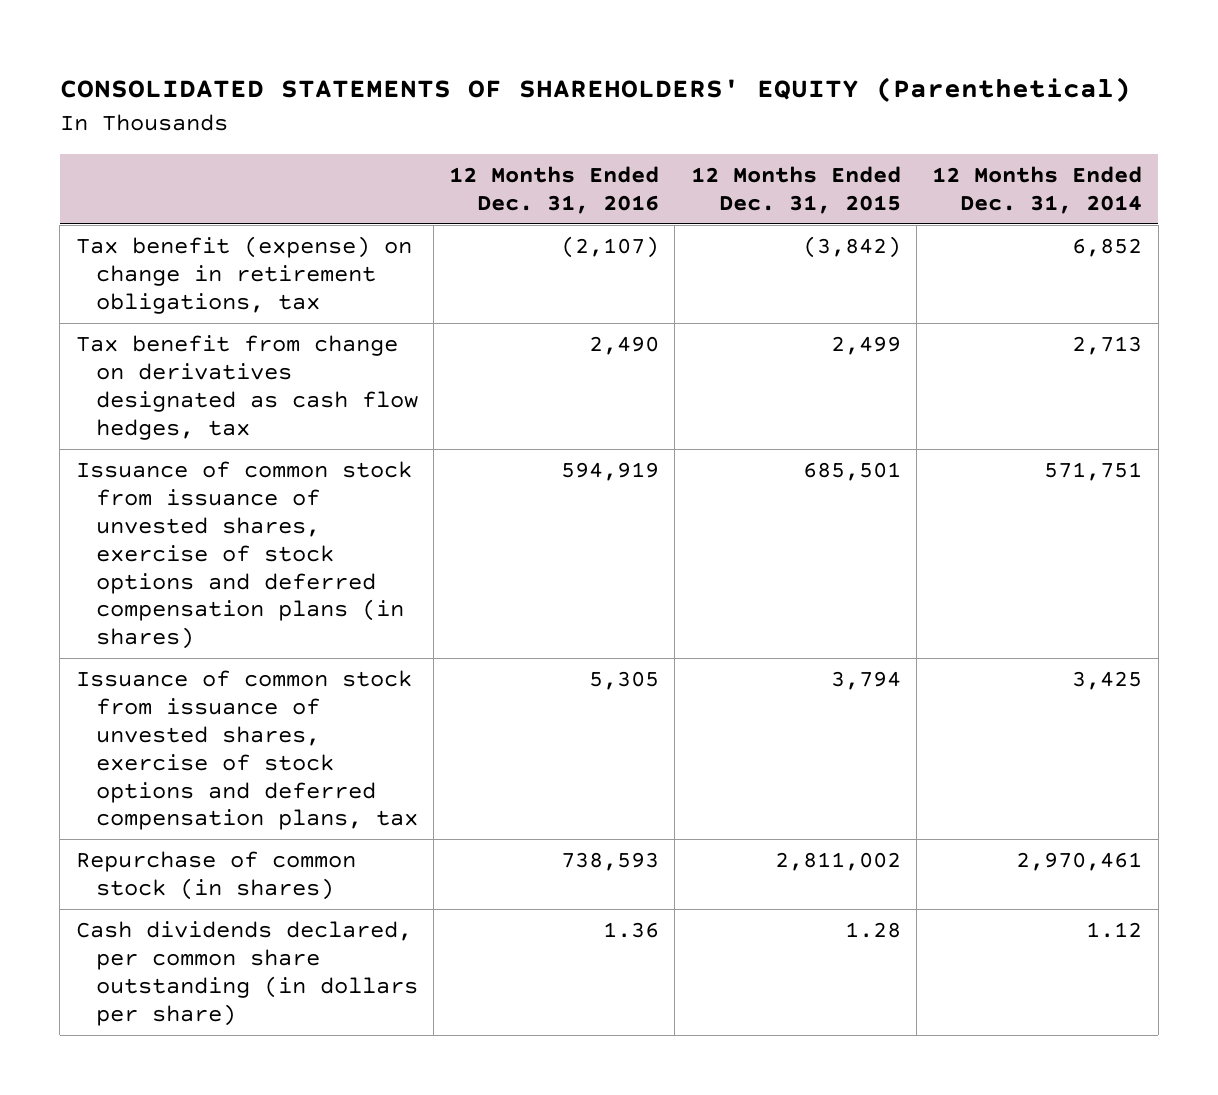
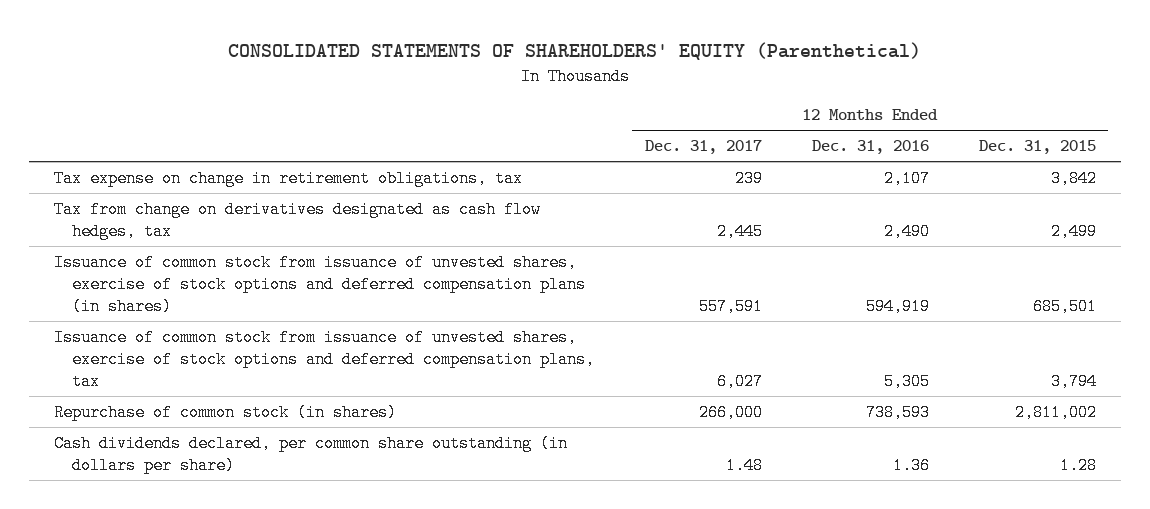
- | 12 Months Ended Dec. 31, 2016 | 12 Months Ended Dec. 31, 2015 | 12 Months Ended Dec. 31, 2014
+ | 12 Months Ended Dec. 31, 2017 | 12 Months Ended Dec. 31, 2016 | 12 Months Ended Dec. 31, 2015
- Tax benefit (expense) on change in retirement obligations, tax | (2,107) | (3,842) | 6,852
- Tax benefit from change on derivatives designated as cash flow hedges, tax | 2,490 | 2,499 | 2,713
+ Tax expense on change in retirement obligations, tax | 239 | 2,107 | 3,842
+ Tax from change on derivatives designated as cash flow hedges, tax | 2,445 | 2,490 | 2,499

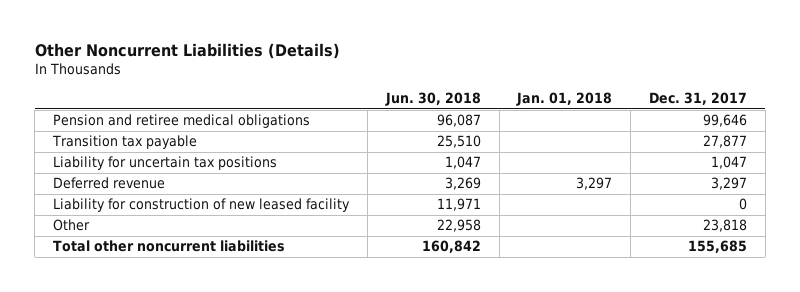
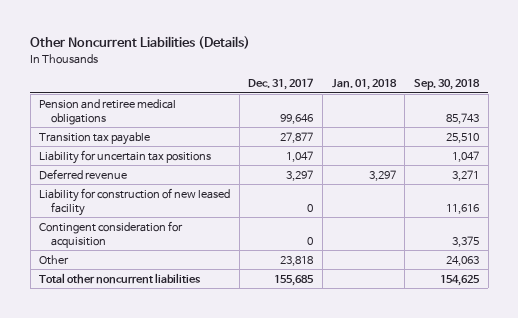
- | Jun. 30, 2018 | Jan. 01, 2018 | Dec. 31, 2017
+ | Dec. 31, 2017 | Jan. 01, 2018 | Sep. 30, 2018
+ Contingent consideration for acquisition | 0 | | 3,375

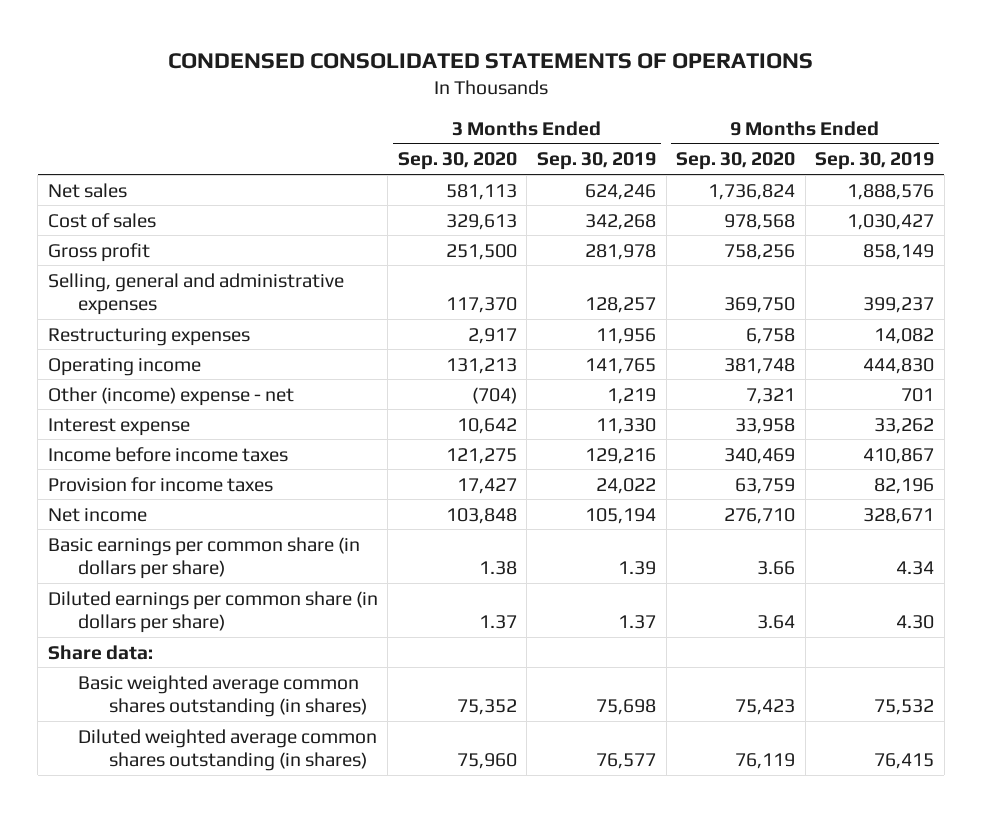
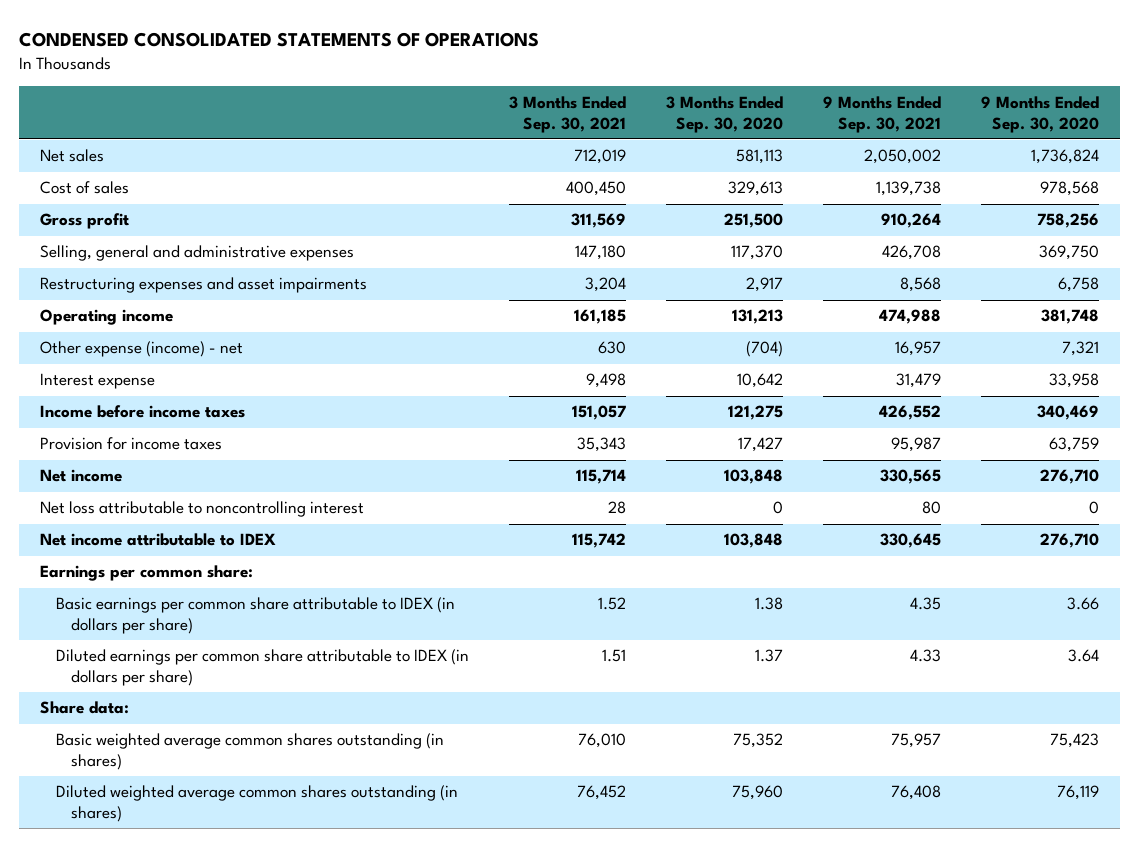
- | 3 Months Ended Sep. 30, 2020 | 3 Months Ended Sep. 30, 2019 | 9 Months Ended Sep. 30, 2020 | 9 Months Ended Sep. 30, 2019
+ | 3 Months Ended Sep. 30, 2021 | 3 Months Ended Sep. 30, 2020 | 9 Months Ended Sep. 30, 2021 | 9 Months Ended Sep. 30, 2020
- Restructuring expenses | 2,917 | 11,956 | 6,758 | 14,082
+ Restructuring expenses and asset impairments | 3,204 | 2,917 | 8,568 | 6,758
- Other (income) expense - net | (704) | 1,219 | 7,321 | 701
+ Other expense (income) - net | 630 | (704) | 16,957 | 7,321
- Basic earnings per common share (in dollars per share) | 1.38 | 1.39 | 3.66 | 4.34
- Diluted earnings per common share (in dollars per share) | 1.37 | 1.37 | 3.64 | 4.30
+ Net loss attributable to noncontrolling interest | 28 | 0 | 80 | 0
+ Net income attributable to IDEX | 115,742 | 103,848 | 330,645 | 276,710
+ Earnings per common share:
+ Basic earnings per common share attributable to IDEX (in dollars per share) | 1.52 | 1.38 | 4.35 | 3.66
+ Diluted earnings per common share attributable to IDEX (in dollars per share) | 1.51 | 1.37 | 4.33 | 3.64

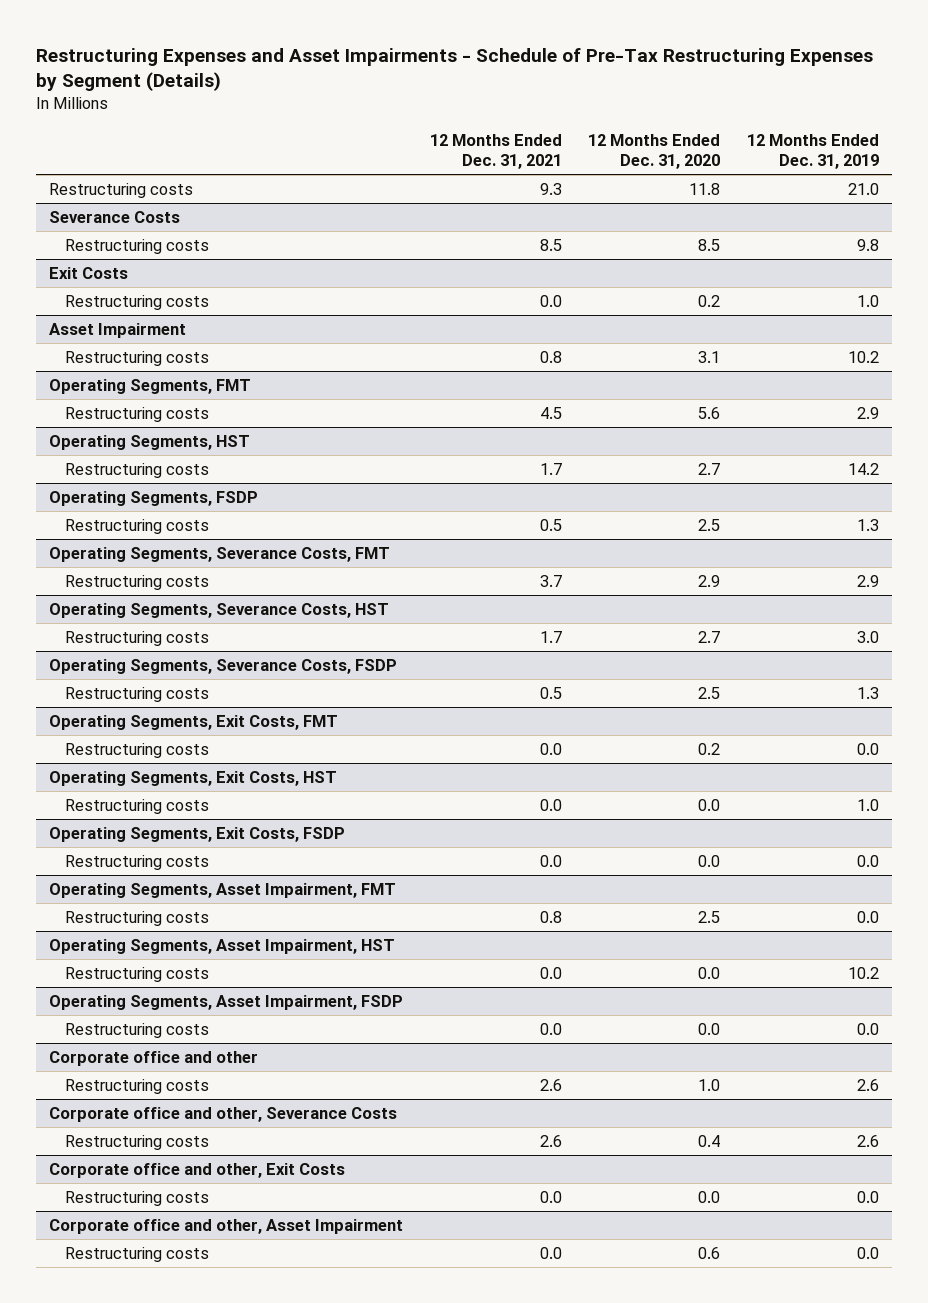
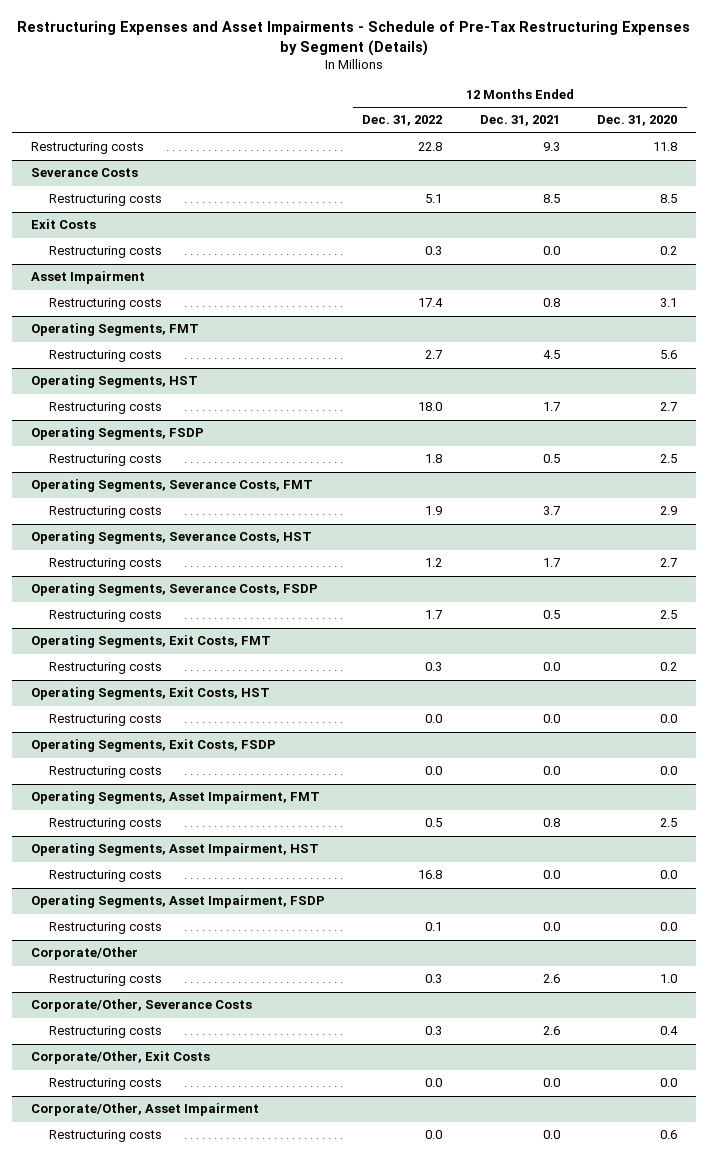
- | 12 Months Ended Dec. 31, 2021 | 12 Months Ended Dec. 31, 2020 | 12 Months Ended Dec. 31, 2019
+ | 12 Months Ended Dec. 31, 2022 | 12 Months Ended Dec. 31, 2021 | 12 Months Ended Dec. 31, 2020
- Corporate office and other
+ Corporate/Other
- Corporate office and other, Severance Costs
+ Corporate/Other, Severance Costs
- Corporate office and other, Exit Costs
+ Corporate/Other, Exit Costs
- Corporate office and other, Asset Impairment
+ Corporate/Other, Asset Impairment

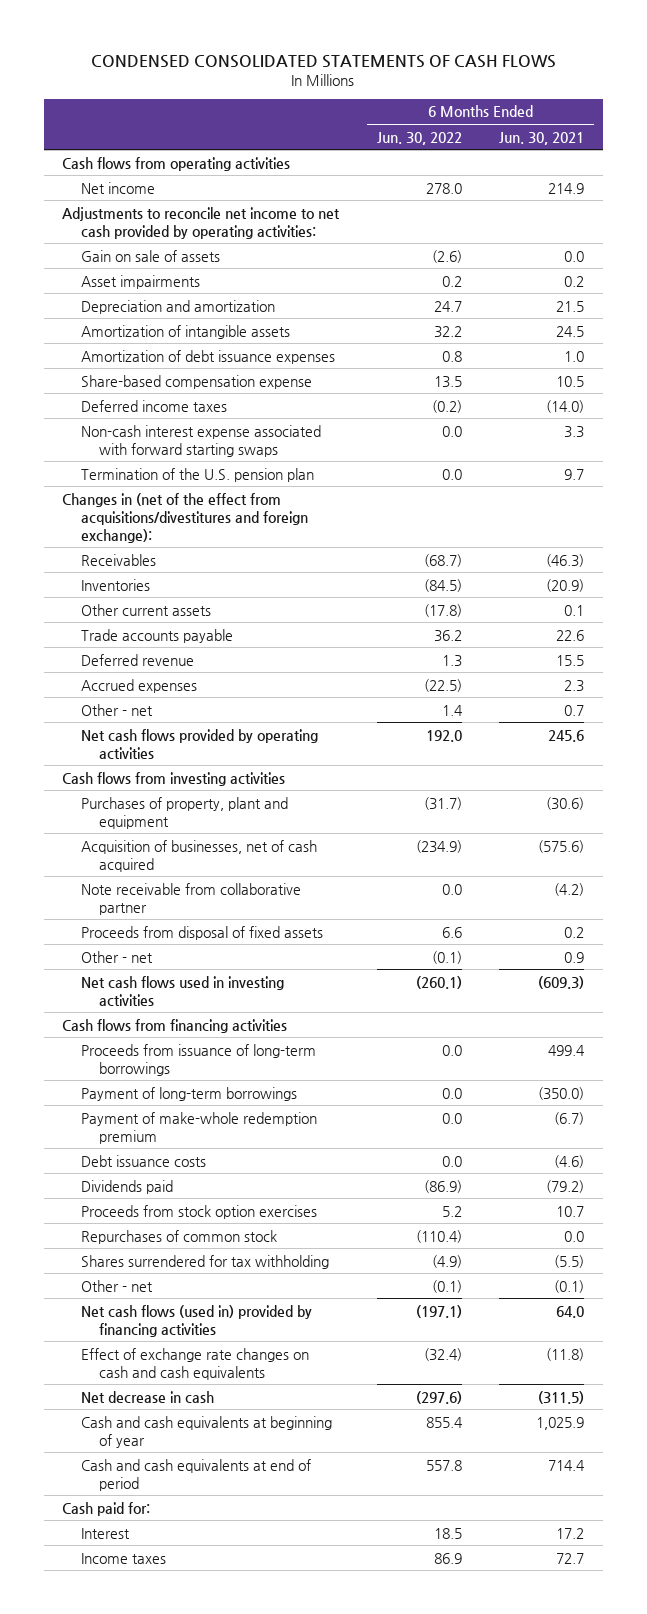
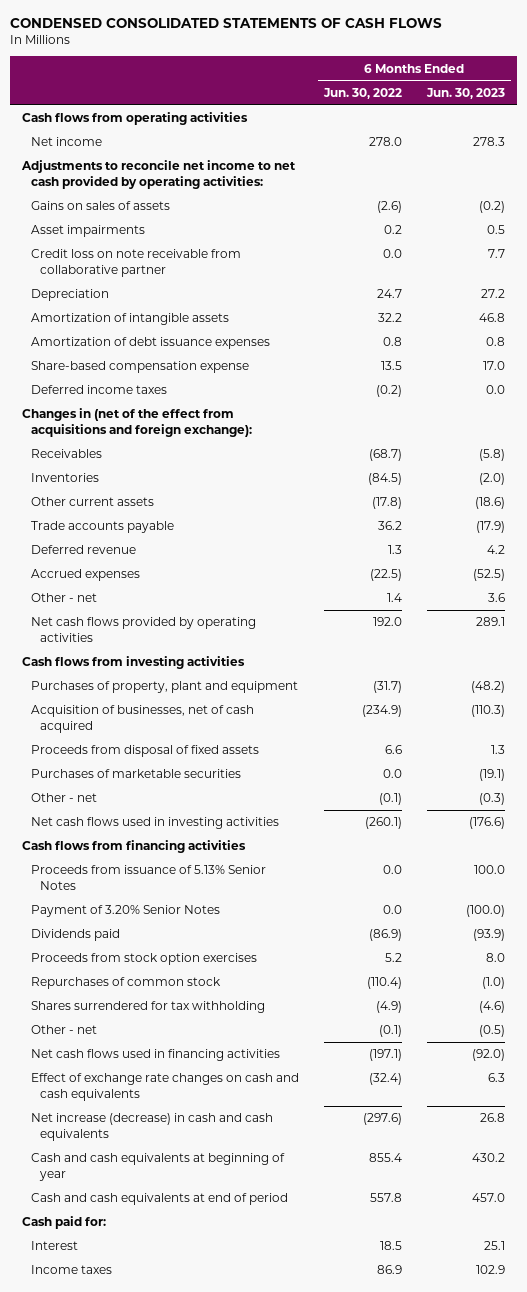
- | 6 Months Ended Jun. 30, 2022 | 6 Months Ended Jun. 30, 2021
+ | 6 Months Ended Jun. 30, 2022 | 6 Months Ended Jun. 30, 2023
- Gain on sale of assets | (2.6) | 0.0
+ Gains on sales of assets | (2.6) | (0.2)
- Depreciation and amortization | 24.7 | 21.5
+ Credit loss on note receivable from collaborative partner | 0.0 | 7.7
+ Depreciation | 24.7 | 27.2
- Non-cash interest expense associated with forward starting swaps | 0.0 | 3.3
- Termination of the U.S. pension plan | 0.0 | 9.7
- Changes in (net of the effect from acquisitions/divestitures and foreign exchange):
+ Changes in (net of the effect from acquisitions and foreign exchange):
- Note receivable from collaborative partner | 0.0 | (4.2)
+ Purchases of marketable securities | 0.0 | (19.1)
- Proceeds from issuance of long-term borrowings | 0.0 | 499.4
- Payment of long-term borrowings | 0.0 | (350.0)
- Payment of make-whole redemption premium | 0.0 | (6.7)
- Debt issuance costs | 0.0 | (4.6)
+ Proceeds from issuance of 5.13% Senior Notes | 0.0 | 100.0
+ Payment of 3.20% Senior Notes | 0.0 | (100.0)
- Net cash flows (used in) provided by financing activities | (197.1) | 64.0
+ Net cash flows used in financing activities | (197.1) | (92.0)
- Net decrease in cash | (297.6) | (311.5)
+ Net increase (decrease) in cash and cash equivalents | (297.6) | 26.8

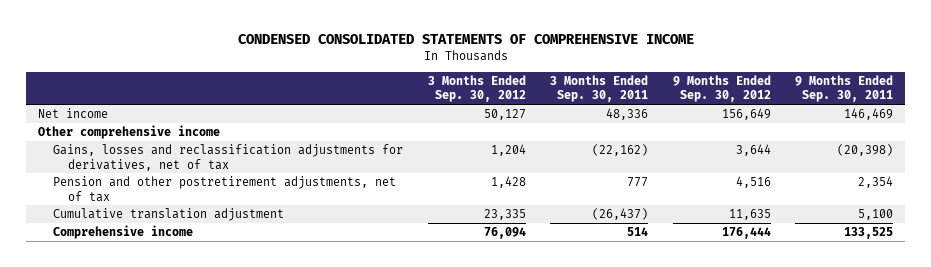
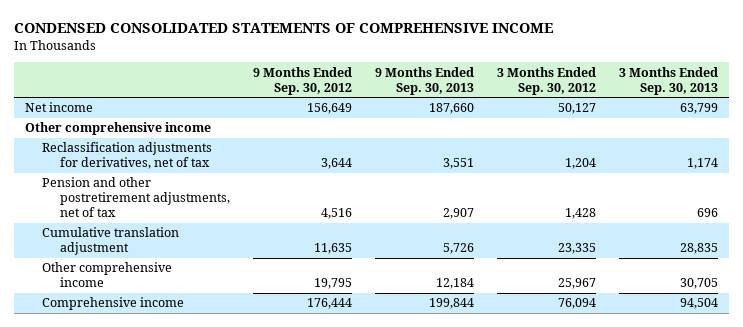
- | 3 Months Ended Sep. 30, 2012 | 3 Months Ended Sep. 30, 2011 | 9 Months Ended Sep. 30, 2012 | 9 Months Ended Sep. 30, 2011
+ | 9 Months Ended Sep. 30, 2012 | 9 Months Ended Sep. 30, 2013 | 3 Months Ended Sep. 30, 2012 | 3 Months Ended Sep. 30, 2013
- Gains, losses and reclassification adjustments for derivatives, net of tax | 1,204 | (22,162) | 3,644 | (20,398)
+ Reclassification adjustments for derivatives, net of tax | 3,644 | 3,551 | 1,204 | 1,174
+ Other comprehensive income | 19,795 | 12,184 | 25,967 | 30,705

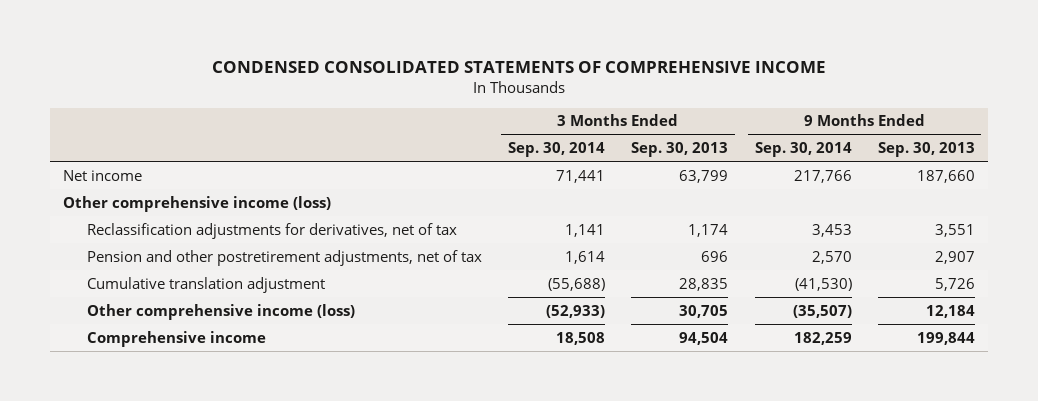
- | 9 Months Ended Sep. 30, 2012 | 9 Months Ended Sep. 30, 2013 | 3 Months Ended Sep. 30, 2012 | 3 Months Ended Sep. 30, 2013
+ | 3 Months Ended Sep. 30, 2014 | 3 Months Ended Sep. 30, 2013 | 9 Months Ended Sep. 30, 2014 | 9 Months Ended Sep. 30, 2013
- Other comprehensive income
+ Other comprehensive income (loss)
- Other comprehensive income | 19,795 | 12,184 | 25,967 | 30,705
+ Other comprehensive income (loss) | (52,933) | 30,705 | (35,507) | 12,184

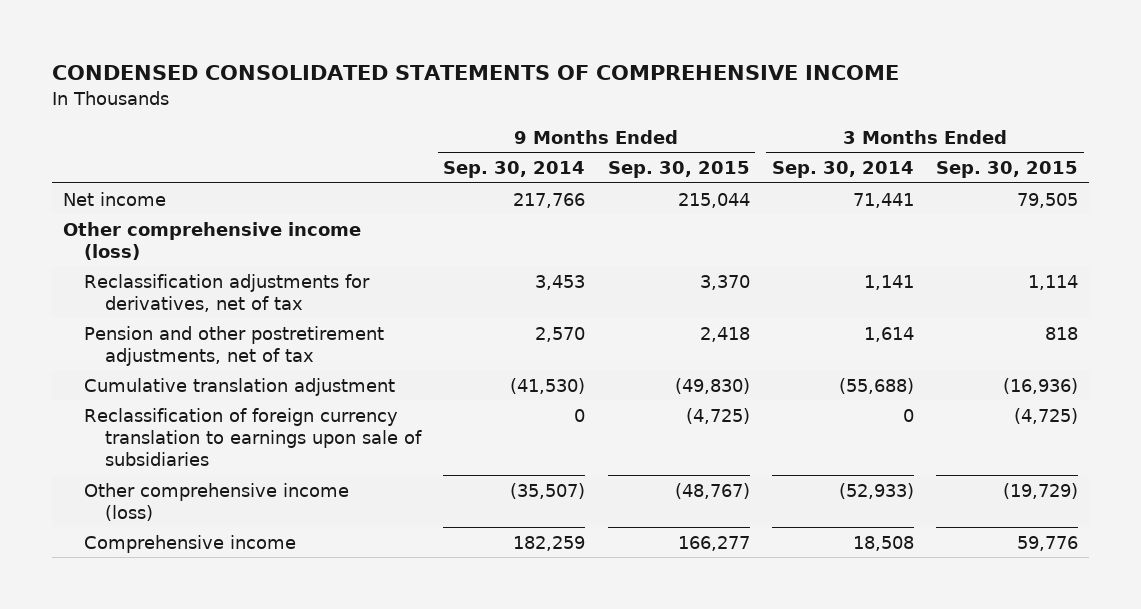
- | 3 Months Ended Sep. 30, 2014 | 3 Months Ended Sep. 30, 2013 | 9 Months Ended Sep. 30, 2014 | 9 Months Ended Sep. 30, 2013
+ | 9 Months Ended Sep. 30, 2014 | 9 Months Ended Sep. 30, 2015 | 3 Months Ended Sep. 30, 2014 | 3 Months Ended Sep. 30, 2015
+ Reclassification of foreign currency translation to earnings upon sale of subsidiaries | 0 | (4,725) | 0 | (4,725)

